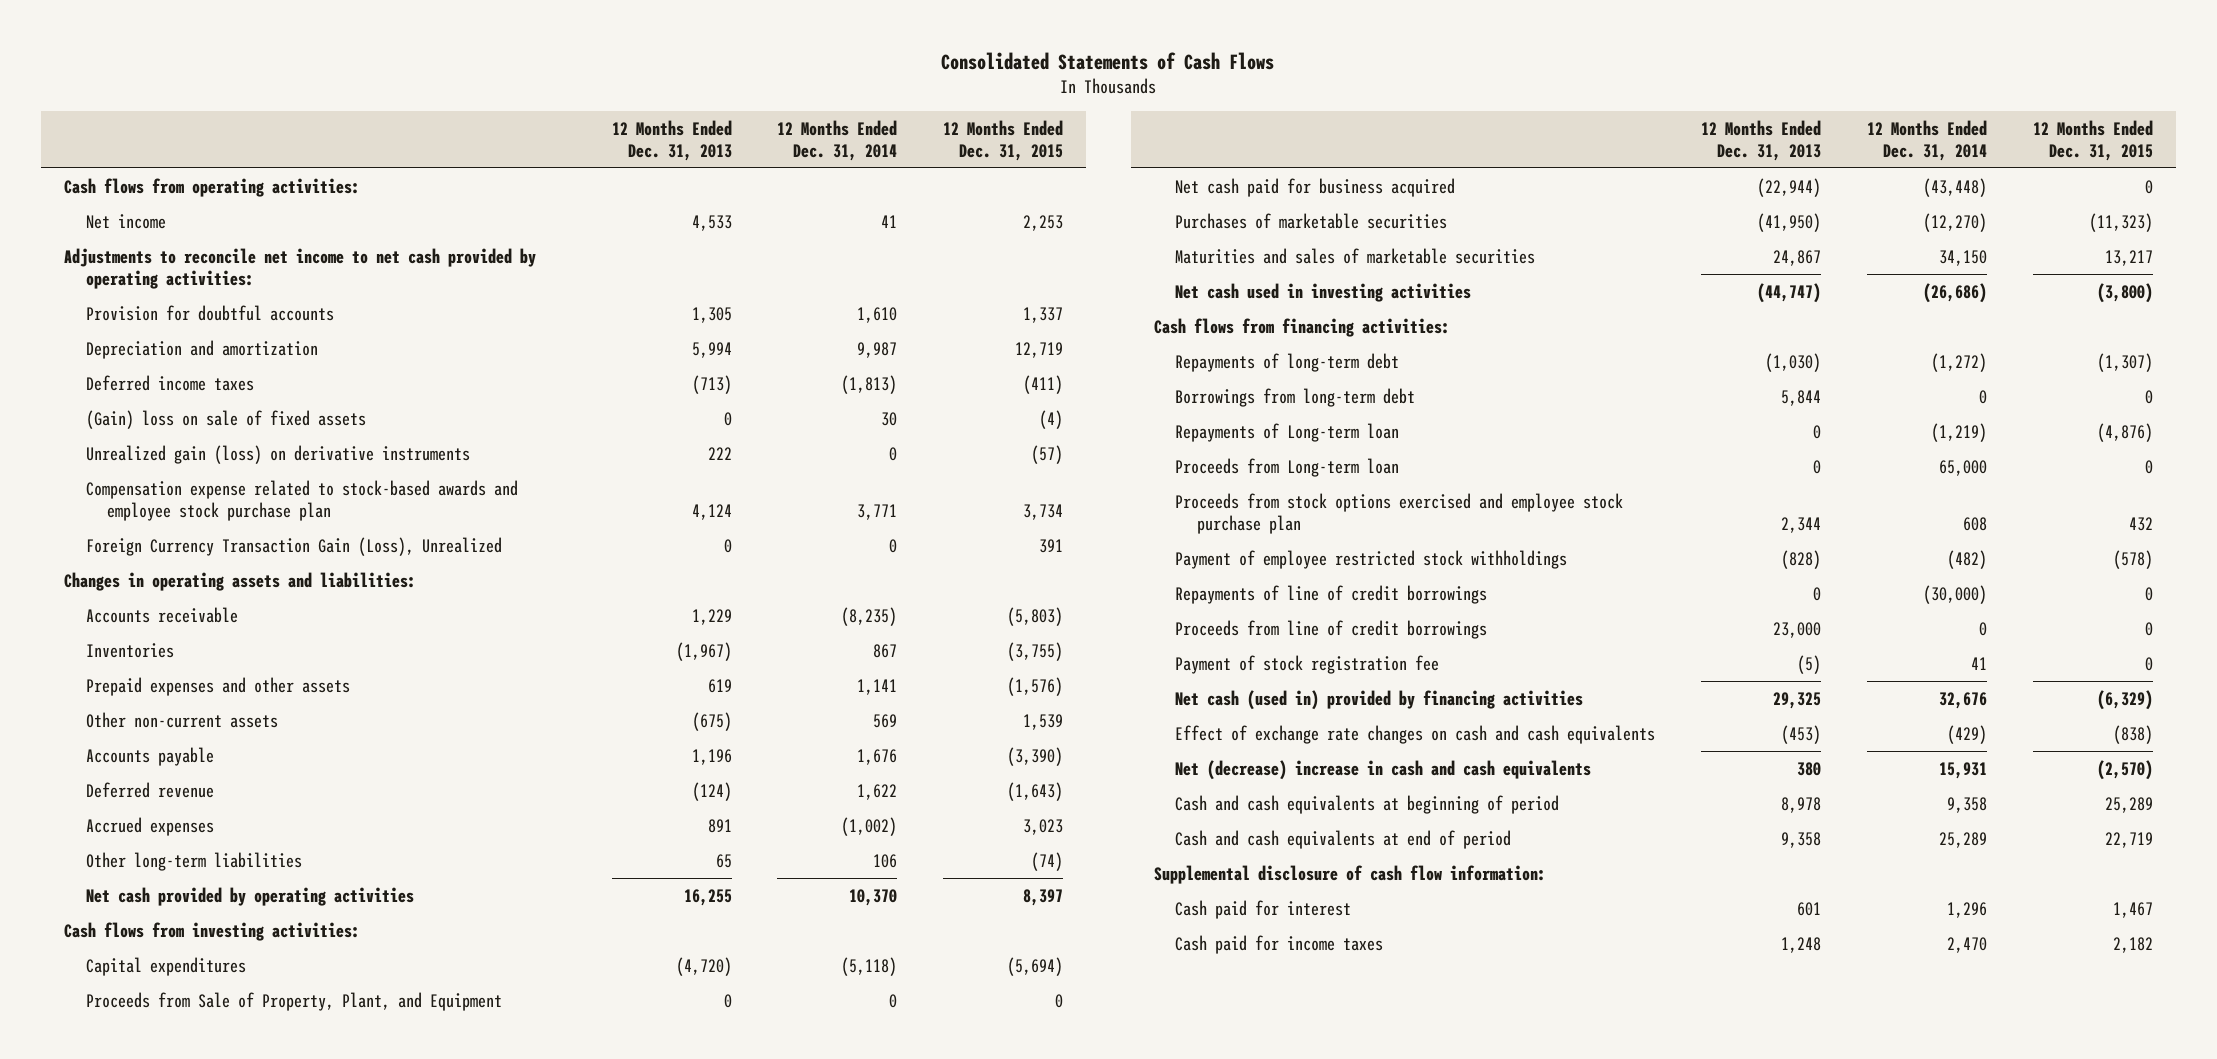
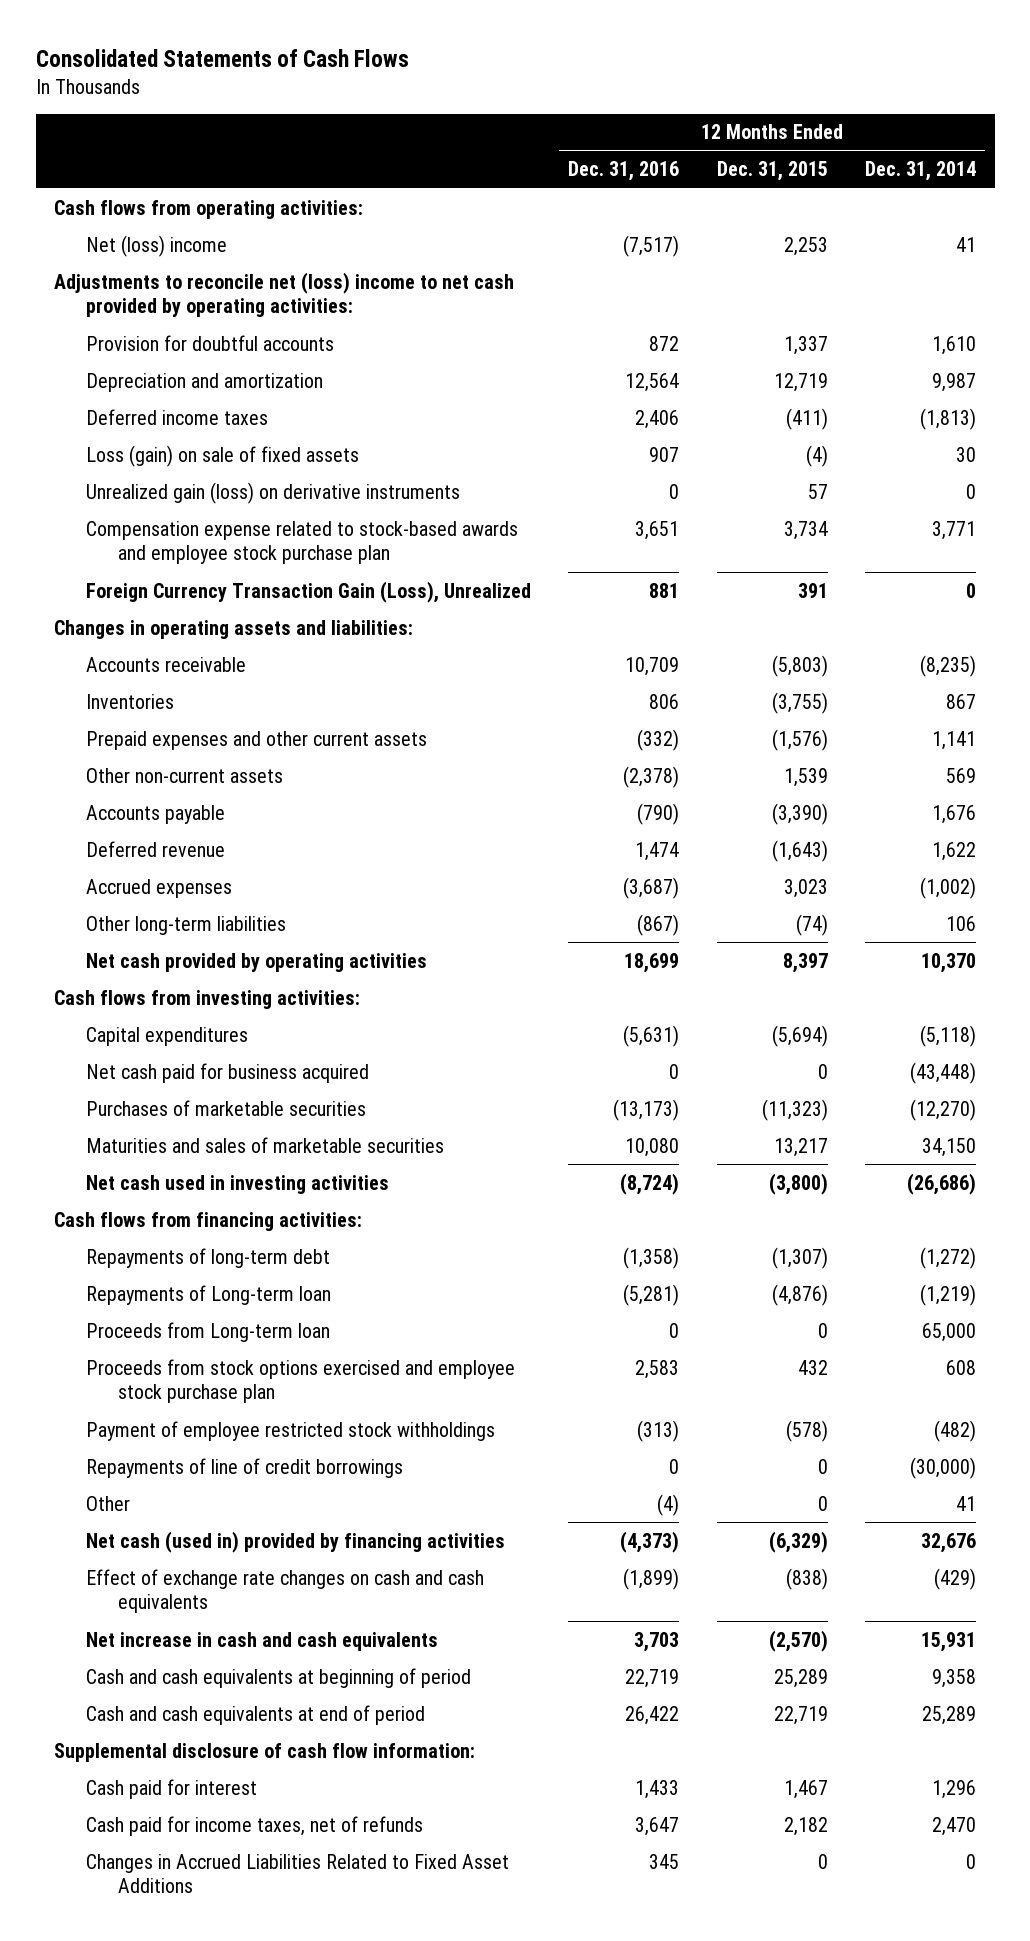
- | 12 Months Ended Dec. 31, 2013 | 12 Months Ended Dec. 31, 2014 | 12 Months Ended Dec. 31, 2015
+ | 12 Months Ended Dec. 31, 2016 | 12 Months Ended Dec. 31, 2015 | 12 Months Ended Dec. 31, 2014
- Net income | 4,533 | 41 | 2,253
- Adjustments to reconcile net income to net cash provided by operating activities:
+ Net (loss) income | (7,517) | 2,253 | 41
+ Adjustments to reconcile net (loss) income to net cash provided by operating activities:
- (Gain) loss on sale of fixed assets | 0 | 30 | (4)
- Unrealized gain (loss) on derivative instruments | 222 | 0 | (57)
+ Loss (gain) on sale of fixed assets | 907 | (4) | 30
+ Unrealized gain (loss) on derivative instruments | 0 | 57 | 0
- Prepaid expenses and other assets | 619 | 1,141 | (1,576)
+ Prepaid expenses and other current assets | (332) | (1,576) | 1,141
- Proceeds from Sale of Property, Plant, and Equipment | 0 | 0 | 0
- Borrowings from long-term debt | 5,844 | 0 | 0
- Proceeds from line of credit borrowings | 23,000 | 0 | 0
- Payment of stock registration fee | (5) | 41 | 0
+ Other | (4) | 0 | 41
- Net (decrease) increase in cash and cash equivalents | 380 | 15,931 | (2,570)
+ Net increase in cash and cash equivalents | 3,703 | (2,570) | 15,931
- Cash paid for income taxes | 1,248 | 2,470 | 2,182
+ Cash paid for income taxes, net of refunds | 3,647 | 2,182 | 2,470
+ Changes in Accrued Liabilities Related to Fixed Asset Additions | 345 | 0 | 0

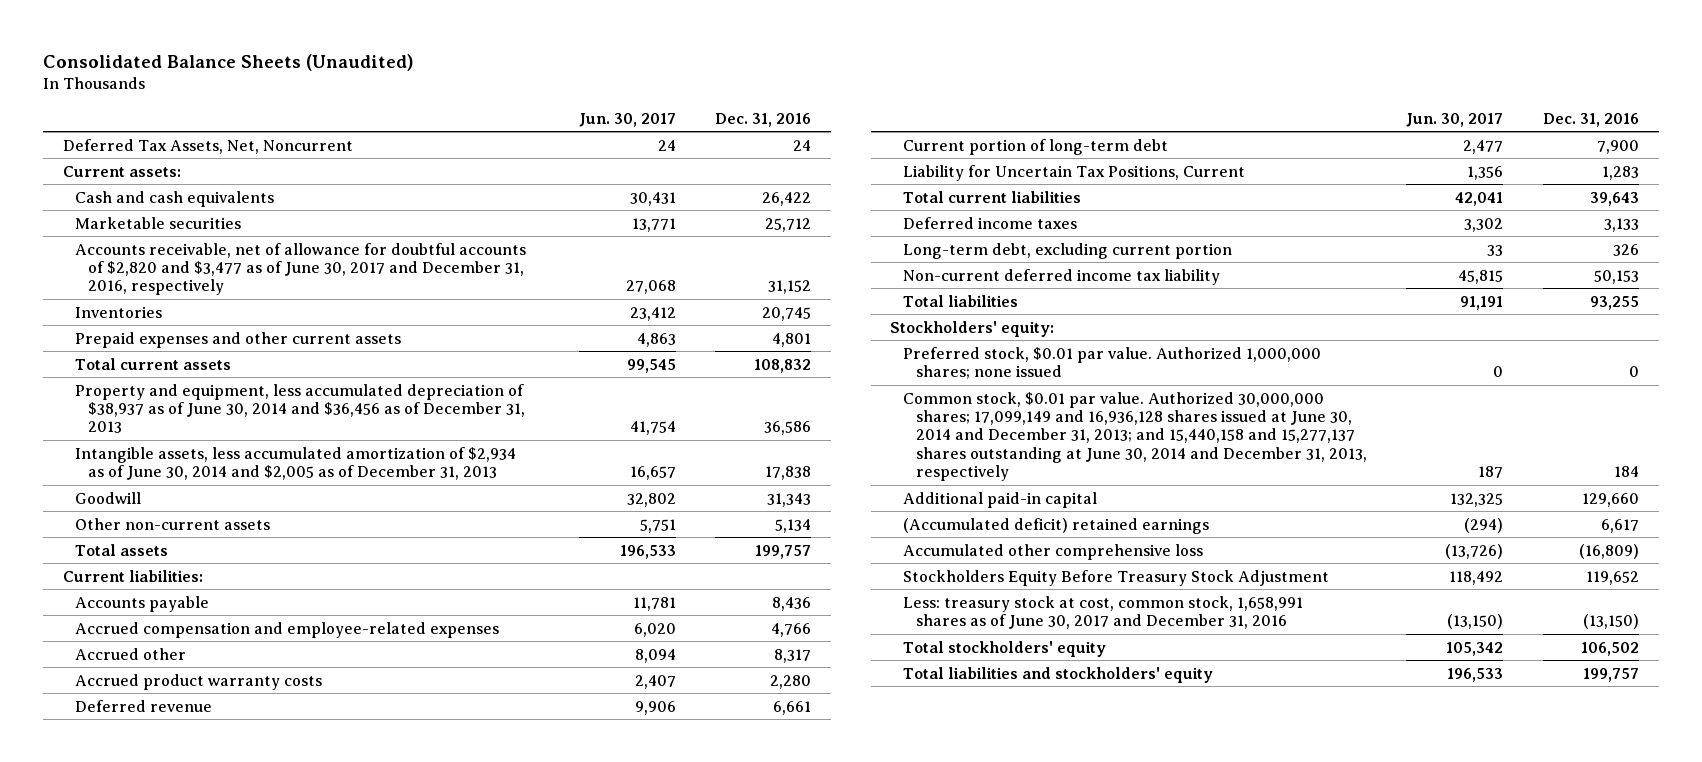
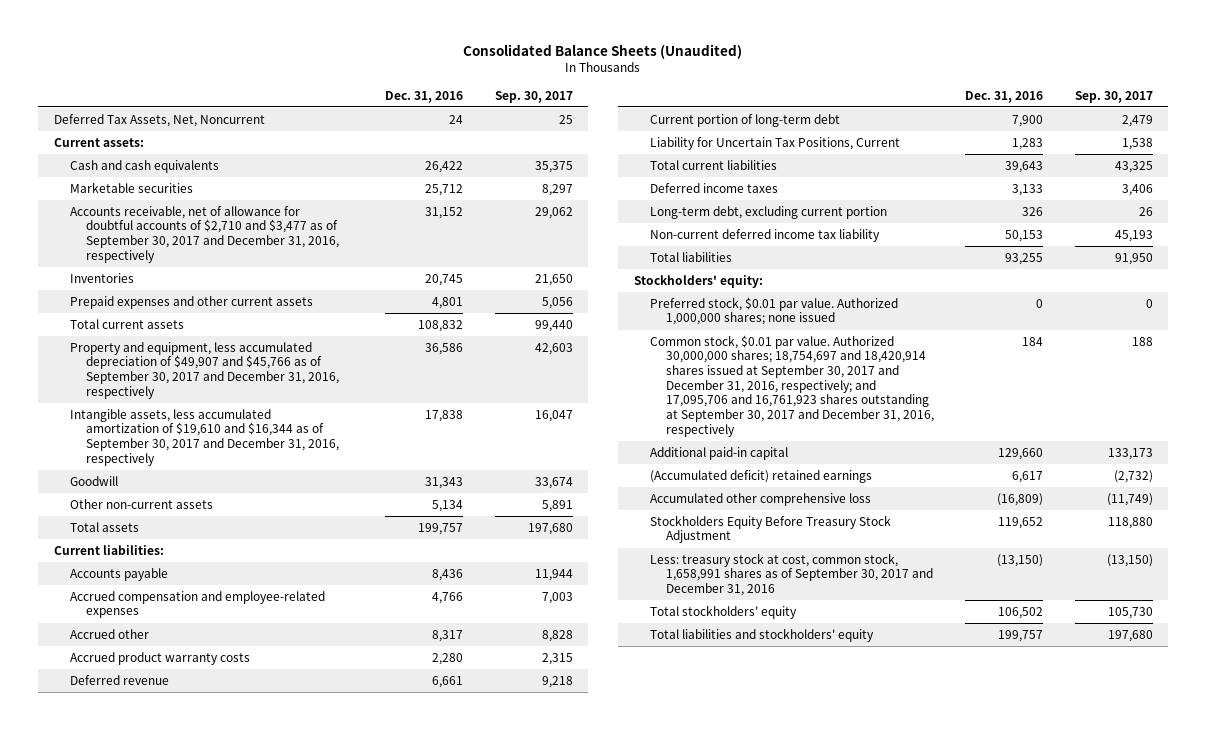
- | Jun. 30, 2017 | Dec. 31, 2016
+ | Dec. 31, 2016 | Sep. 30, 2017
- Accounts receivable, net of allowance for doubtful accounts of $2,820 and $3,477 as of June 30, 2017 and December 31, 2016, respectively | 27,068 | 31,152
+ Accounts receivable, net of allowance for doubtful accounts of $2,710 and $3,477 as of September 30, 2017 and December 31, 2016, respectively | 31,152 | 29,062
- Property and equipment, less accumulated depreciation of $38,937 as of June 30, 2014 and $36,456 as of December 31, 2013 | 41,754 | 36,586
- Intangible assets, less accumulated amortization of $2,934 as of June 30, 2014 and $2,005 as of December 31, 2013 | 16,657 | 17,838
+ Property and equipment, less accumulated depreciation of $49,907 and $45,766 as of September 30, 2017 and December 31, 2016, respectively | 36,586 | 42,603
+ Intangible assets, less accumulated amortization of $19,610 and $16,344 as of September 30, 2017 and December 31, 2016, respectively | 17,838 | 16,047
- Common stock, $0.01 par value. Authorized 30,000,000 shares; 17,099,149 and 16,936,128 shares issued at June 30, 2014 and December 31, 2013; and 15,440,158 and 15,277,137 shares outstanding at June 30, 2014 and December 31, 2013, respectively | 187 | 184
+ Common stock, $0.01 par value. Authorized 30,000,000 shares; 18,754,697 and 18,420,914 shares issued at September 30, 2017 and December 31, 2016, respectively; and 17,095,706 and 16,761,923 shares outstanding at September 30, 2017 and December 31, 2016, respectively | 184 | 188
- Less: treasury stock at cost, common stock, 1,658,991 shares as of June 30, 2017 and December 31, 2016 | (13,150) | (13,150)
+ Less: treasury stock at cost, common stock, 1,658,991 shares as of September 30, 2017 and December 31, 2016 | (13,150) | (13,150)

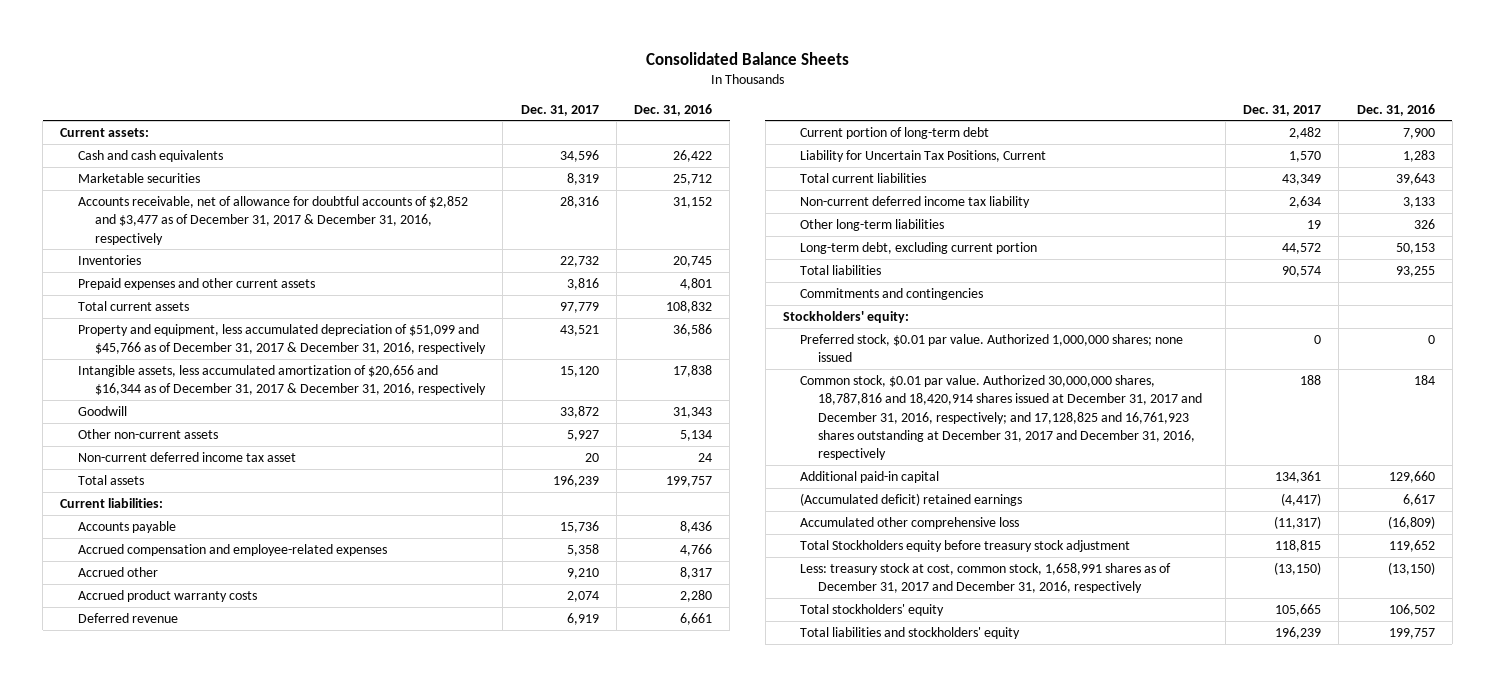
- Consolidated Balance Sheets (Unaudited)
+ Consolidated Balance Sheets
- | Dec. 31, 2016 | Sep. 30, 2017
+ | Dec. 31, 2017 | Dec. 31, 2016
- Deferred Tax Assets, Net, Noncurrent | 24 | 25
- Accounts receivable, net of allowance for doubtful accounts of $2,710 and $3,477 as of September 30, 2017 and December 31, 2016, respectively | 31,152 | 29,062
+ Accounts receivable, net of allowance for doubtful accounts of $2,852 and $3,477 as of December 31, 2017 & December 31, 2016, respectively | 28,316 | 31,152
- Property and equipment, less accumulated depreciation of $49,907 and $45,766 as of September 30, 2017 and December 31, 2016, respectively | 36,586 | 42,603
- Intangible assets, less accumulated amortization of $19,610 and $16,344 as of September 30, 2017 and December 31, 2016, respectively | 17,838 | 16,047
+ Property and equipment, less accumulated depreciation of $51,099 and $45,766 as of December 31, 2017 & December 31, 2016, respectively | 43,521 | 36,586
+ Intangible assets, less accumulated amortization of $20,656 and $16,344 as of December 31, 2017 & December 31, 2016, respectively | 15,120 | 17,838
+ Non-current deferred income tax asset | 20 | 24
- Deferred income taxes | 3,133 | 3,406
- Long-term debt, excluding current portion | 326 | 26
- Non-current deferred income tax liability | 50,153 | 45,193
+ Non-current deferred income tax liability | 2,634 | 3,133
+ Other long-term liabilities | 19 | 326
+ Long-term debt, excluding current portion | 44,572 | 50,153
+ Commitments and contingencies
- Common stock, $0.01 par value. Authorized 30,000,000 shares; 18,754,697 and 18,420,914 shares issued at September 30, 2017 and December 31, 2016, respectively; and 17,095,706 and 16,761,923 shares outstanding at September 30, 2017 and December 31, 2016, respectively | 184 | 188
+ Common stock, $0.01 par value. Authorized 30,000,000 shares, 18,787,816 and 18,420,914 shares issued at December 31, 2017 and December 31, 2016, respectively; and 17,128,825 and 16,761,923 shares outstanding at December 31, 2017 and December 31, 2016, respectively | 188 | 184
- Stockholders Equity Before Treasury Stock Adjustment | 119,652 | 118,880
- Less: treasury stock at cost, common stock, 1,658,991 shares as of September 30, 2017 and December 31, 2016 | (13,150) | (13,150)
+ Total Stockholders equity before treasury stock adjustment | 118,815 | 119,652
+ Less: treasury stock at cost, common stock, 1,658,991 shares as of December 31, 2017 and December 31, 2016, respectively | (13,150) | (13,150)

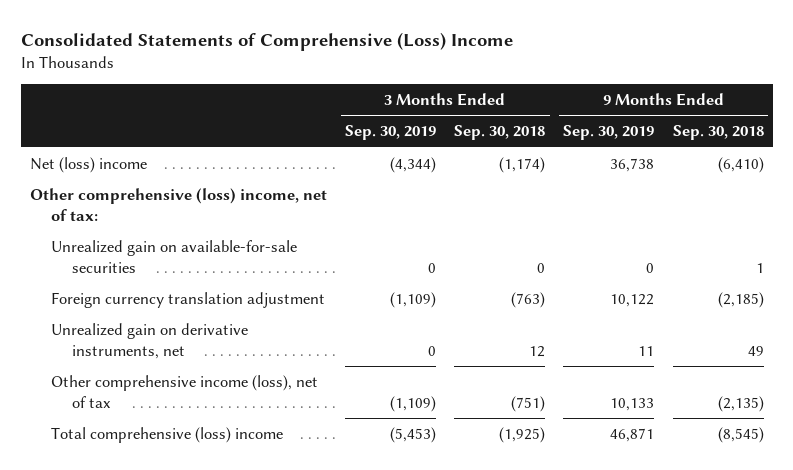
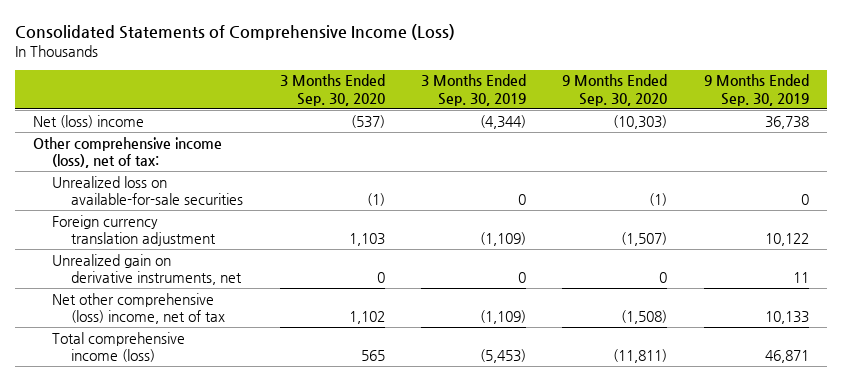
- Consolidated Statements of Comprehensive (Loss) Income
+ Consolidated Statements of Comprehensive Income (Loss)
- | 3 Months Ended Sep. 30, 2019 | 3 Months Ended Sep. 30, 2018 | 9 Months Ended Sep. 30, 2019 | 9 Months Ended Sep. 30, 2018
+ | 3 Months Ended Sep. 30, 2020 | 3 Months Ended Sep. 30, 2019 | 9 Months Ended Sep. 30, 2020 | 9 Months Ended Sep. 30, 2019
- Other comprehensive (loss) income, net of tax:
- Unrealized gain on available-for-sale securities | 0 | 0 | 0 | 1
+ Other comprehensive income (loss), net of tax:
+ Unrealized loss on available-for-sale securities | (1) | 0 | (1) | 0
- Other comprehensive income (loss), net of tax | (1,109) | (751) | 10,133 | (2,135)
- Total comprehensive (loss) income | (5,453) | (1,925) | 46,871 | (8,545)
+ Net other comprehensive (loss) income, net of tax | 1,102 | (1,109) | (1,508) | 10,133
+ Total comprehensive income (loss) | 565 | (5,453) | (11,811) | 46,871

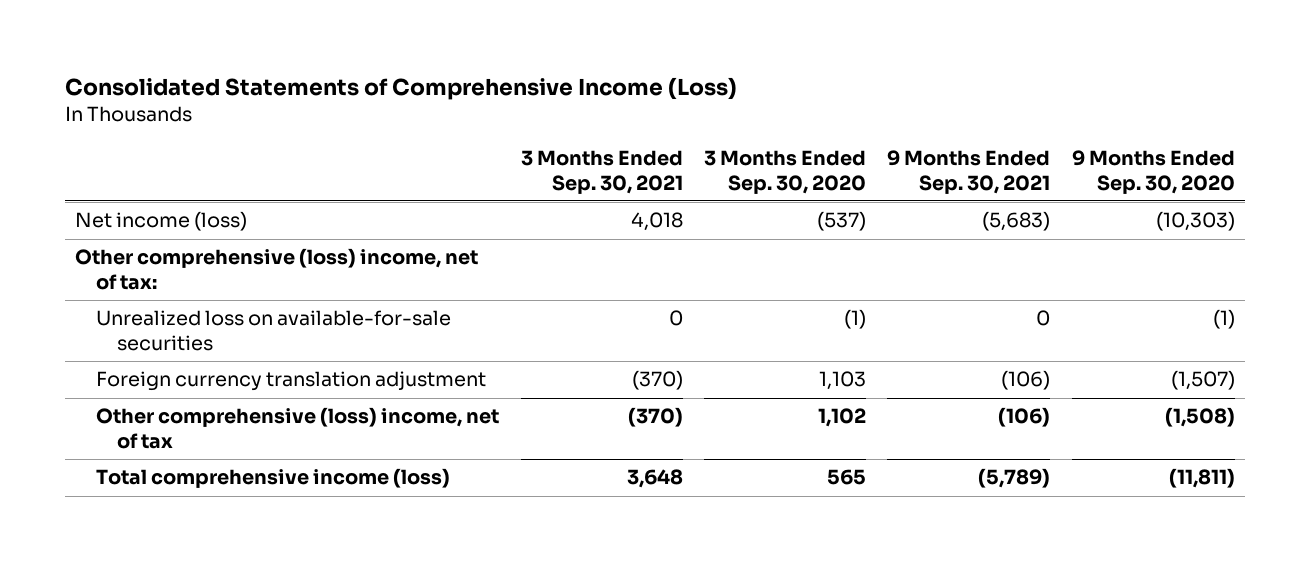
- | 3 Months Ended Sep. 30, 2020 | 3 Months Ended Sep. 30, 2019 | 9 Months Ended Sep. 30, 2020 | 9 Months Ended Sep. 30, 2019
+ | 3 Months Ended Sep. 30, 2021 | 3 Months Ended Sep. 30, 2020 | 9 Months Ended Sep. 30, 2021 | 9 Months Ended Sep. 30, 2020
- Net (loss) income | (537) | (4,344) | (10,303) | 36,738
- Other comprehensive income (loss), net of tax:
+ Net income (loss) | 4,018 | (537) | (5,683) | (10,303)
+ Other comprehensive (loss) income, net of tax:
- Unrealized gain on derivative instruments, net | 0 | 0 | 0 | 11
- Net other comprehensive (loss) income, net of tax | 1,102 | (1,109) | (1,508) | 10,133
+ Other comprehensive (loss) income, net of tax | (370) | 1,102 | (106) | (1,508)

